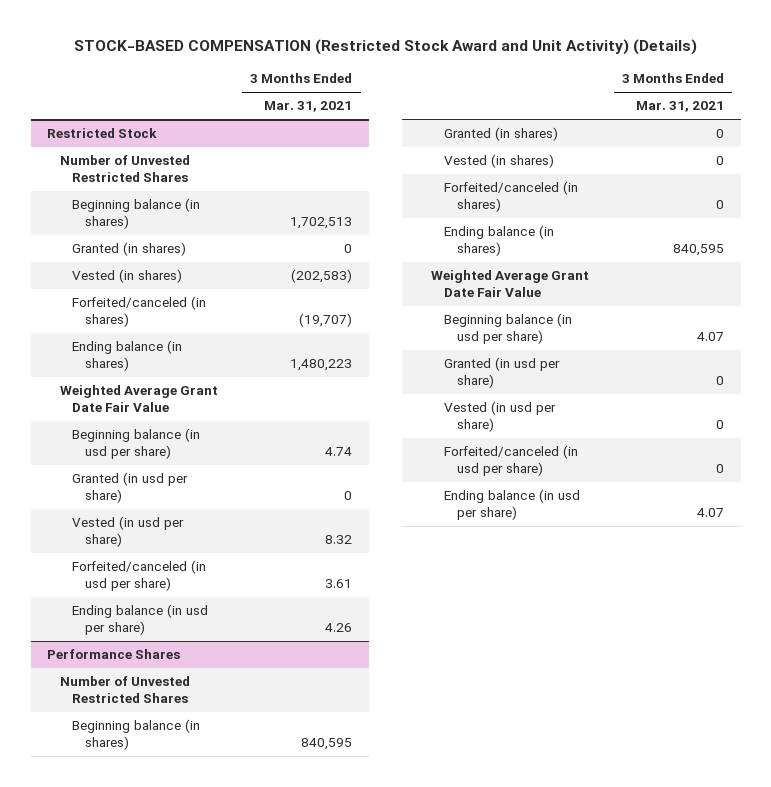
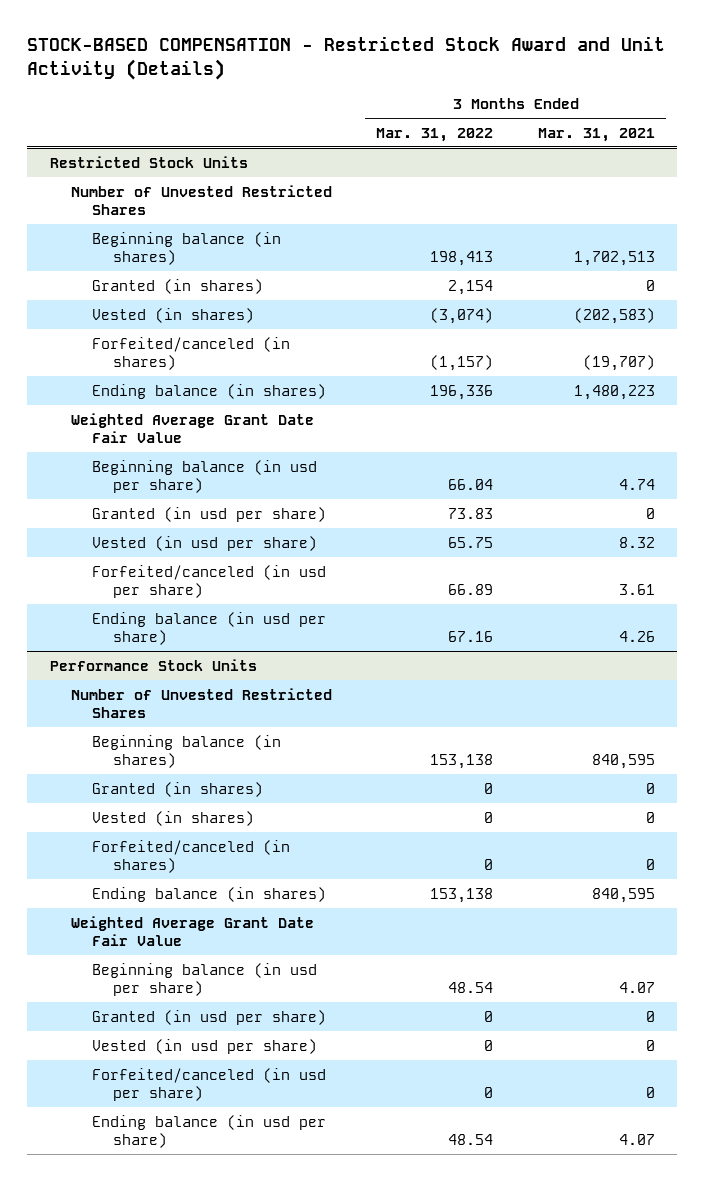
- STOCK-BASED COMPENSATION (Restricted Stock Award and Unit Activity) (Details)
+ STOCK-BASED COMPENSATION - Restricted Stock Award and Unit Activity (Details)
- | 3 Months Ended Mar. 31, 2021
+ | 3 Months Ended Mar. 31, 2022 | 3 Months Ended Mar. 31, 2021
- Restricted Stock
+ Restricted Stock Units
- Performance Shares
+ Performance Stock Units

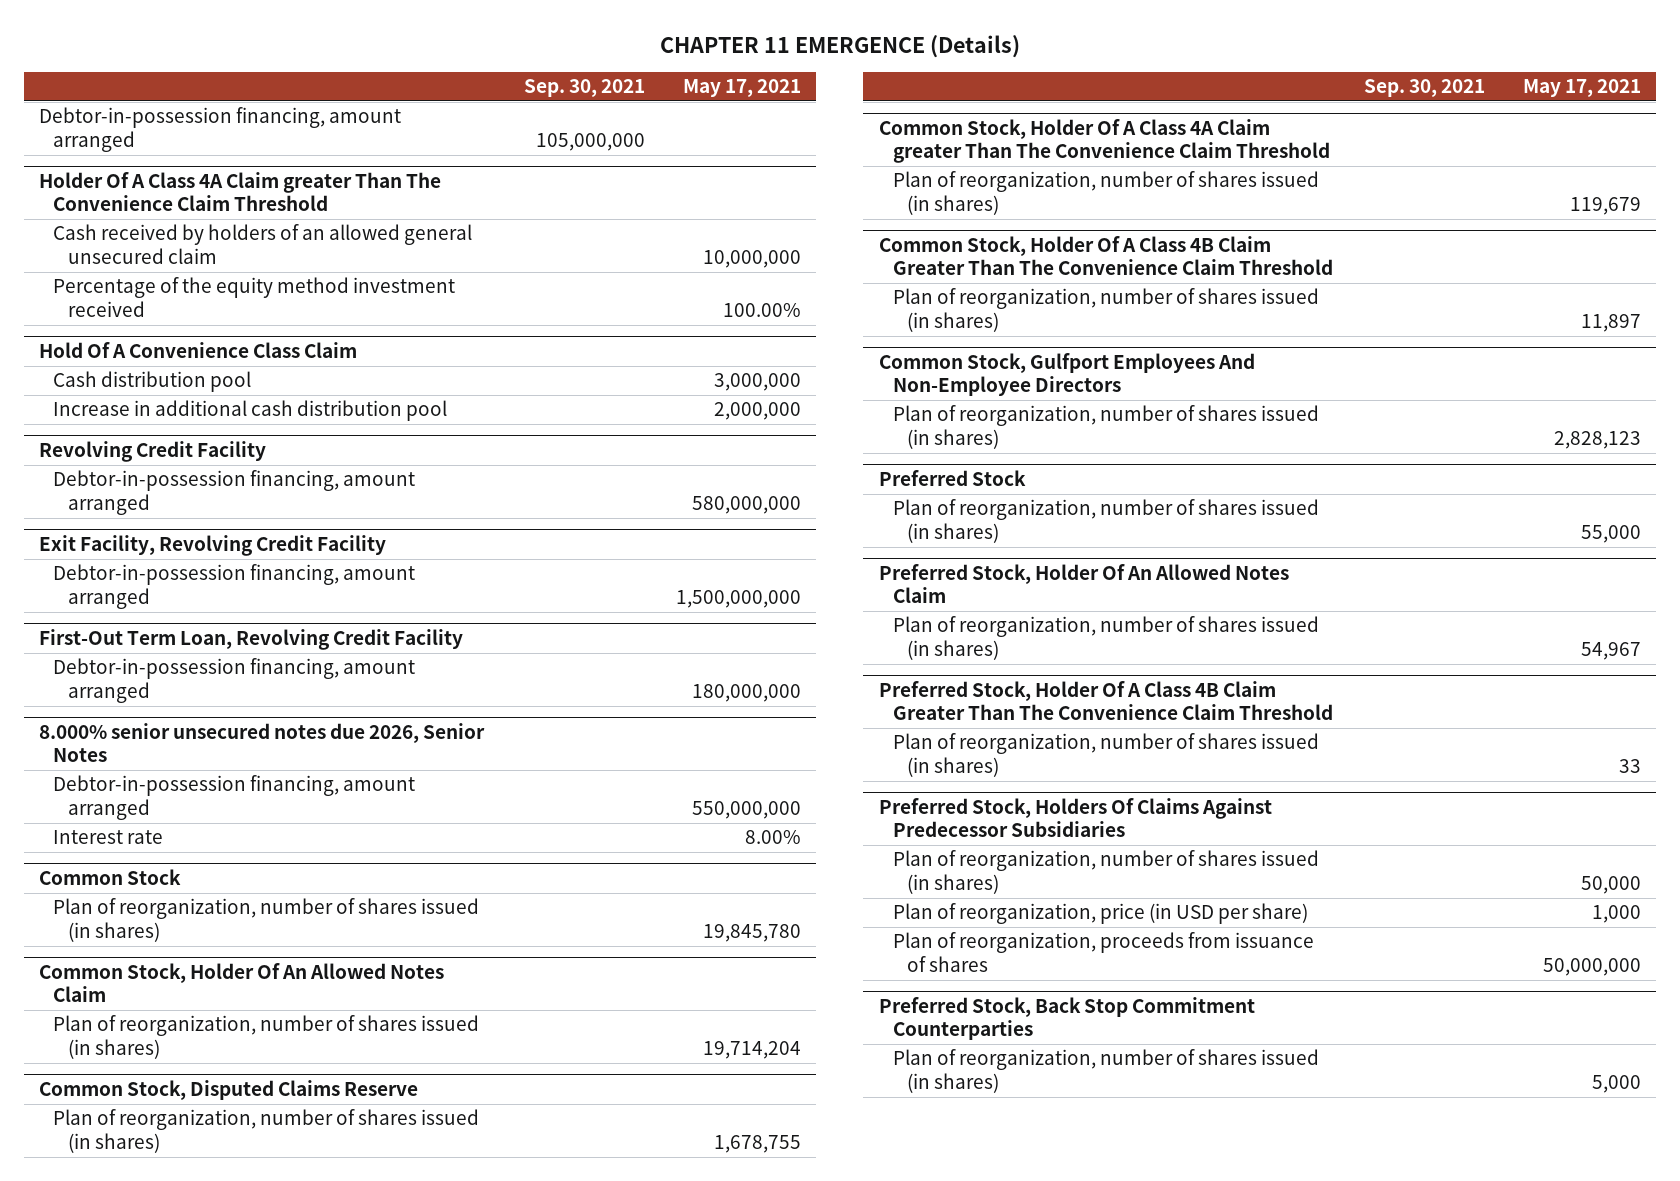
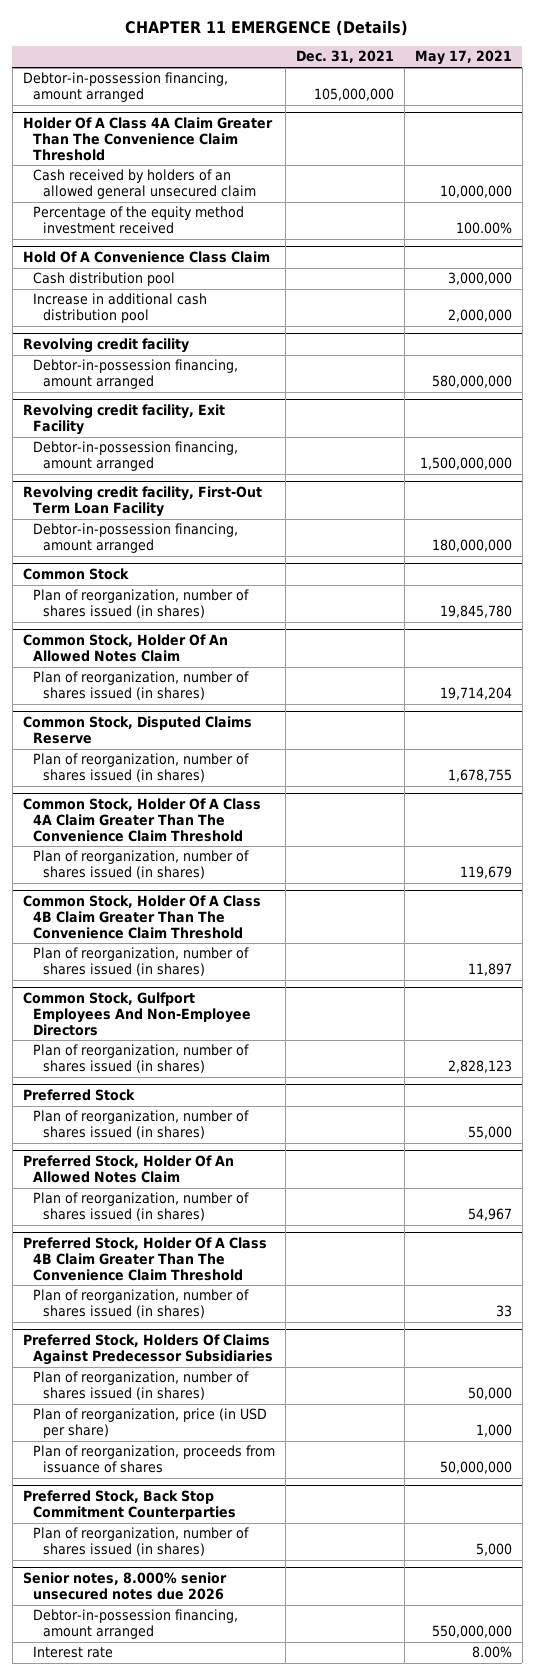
- | Sep. 30, 2021 | May 17, 2021
+ | Dec. 31, 2021 | May 17, 2021
- Holder Of A Class 4A Claim greater Than The Convenience Claim Threshold
+ Holder Of A Class 4A Claim Greater Than The Convenience Claim Threshold
- Revolving Credit Facility
+ Revolving credit facility
- Exit Facility, Revolving Credit Facility
+ Revolving credit facility, Exit Facility
- First-Out Term Loan, Revolving Credit Facility
+ Revolving credit facility, First-Out Term Loan Facility
- 8.000% senior unsecured notes due 2026, Senior Notes
- Debtor-in-possession financing, amount arranged | | 550,000,000
- Interest rate | | 8.00%
- Common Stock, Holder Of A Class 4A Claim greater Than The Convenience Claim Threshold
+ Common Stock, Holder Of A Class 4A Claim Greater Than The Convenience Claim Threshold
+ Senior notes, 8.000% senior unsecured notes due 2026
+ Debtor-in-possession financing, amount arranged | | 550,000,000
+ Interest rate | | 8.00%

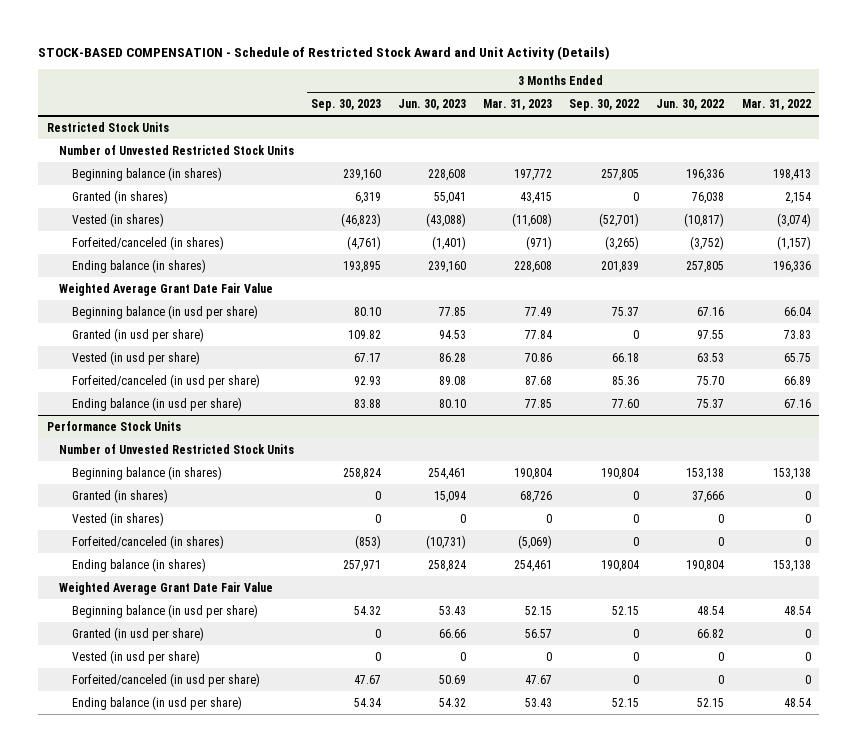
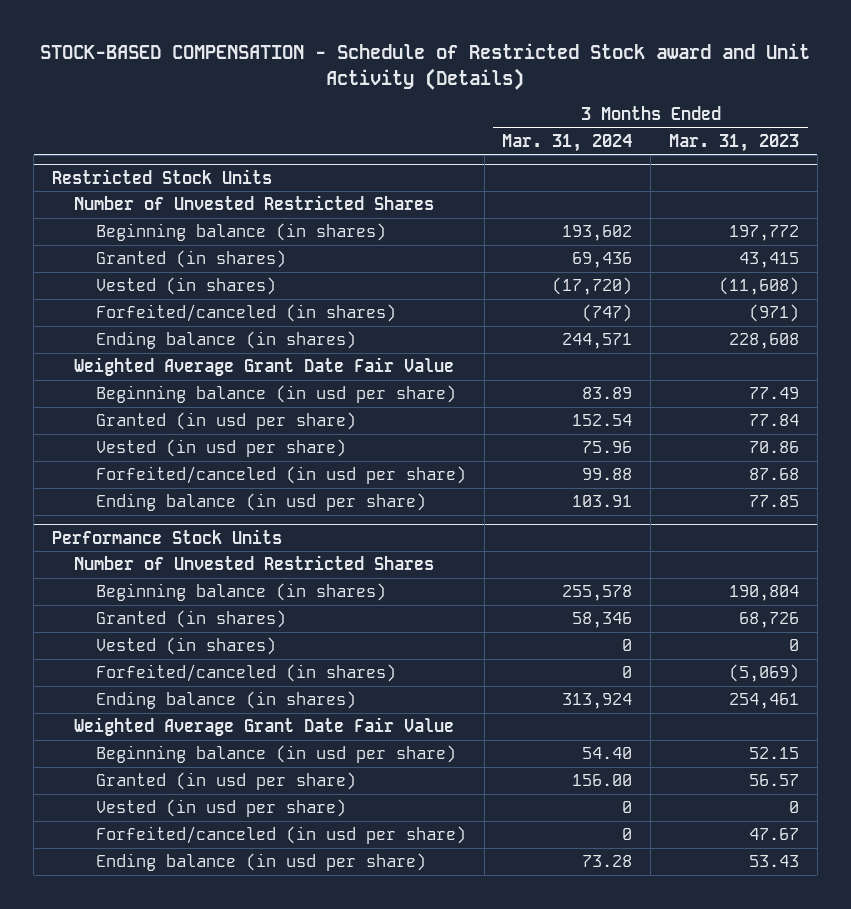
- STOCK-BASED COMPENSATION - Schedule of Restricted Stock Award and Unit Activity (Details)
+ STOCK-BASED COMPENSATION - Schedule of Restricted Stock award and Unit Activity (Details)
- | 3 Months Ended Sep. 30, 2023 | 3 Months Ended Jun. 30, 2023 | 3 Months Ended Mar. 31, 2023 | 3 Months Ended Sep. 30, 2022 | 3 Months Ended Jun. 30, 2022 | 3 Months Ended Mar. 31, 2022
+ | 3 Months Ended Mar. 31, 2024 | 3 Months Ended Mar. 31, 2023
@ Restricted Stock Units
- Number of Unvested Restricted Stock Units
+ Number of Unvested Restricted Shares
@ Performance Stock Units
- Number of Unvested Restricted Stock Units
+ Number of Unvested Restricted Shares

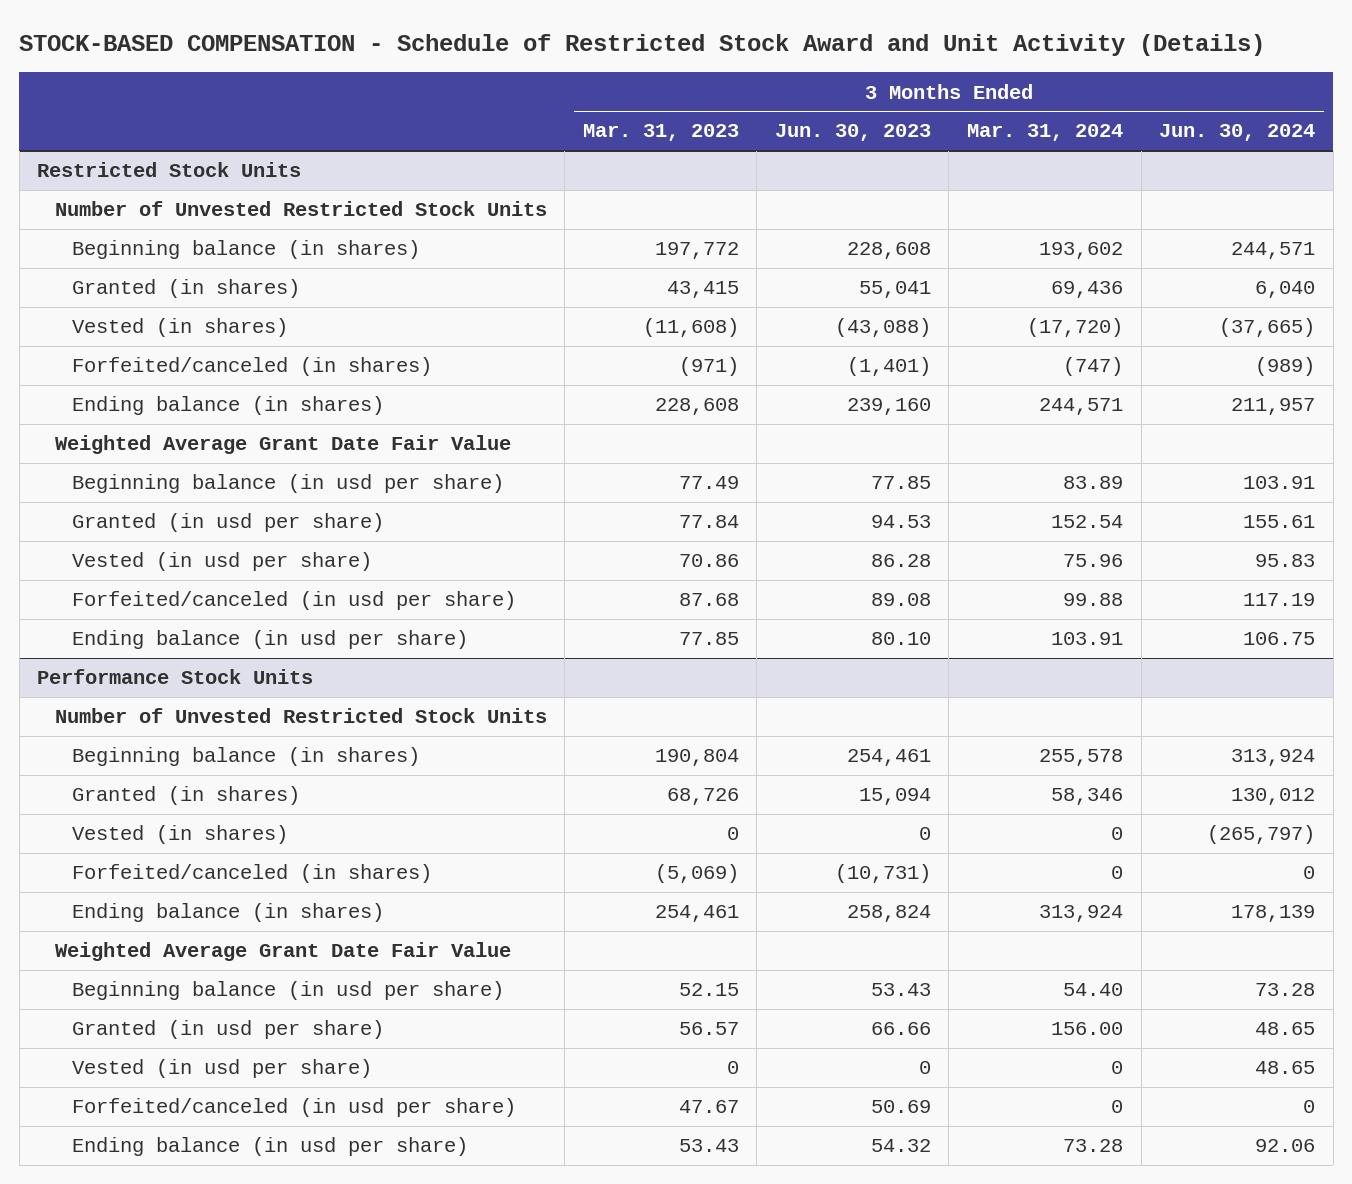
- STOCK-BASED COMPENSATION - Schedule of Restricted Stock award and Unit Activity (Details)
+ STOCK-BASED COMPENSATION - Schedule of Restricted Stock Award and Unit Activity (Details)
- | 3 Months Ended Mar. 31, 2024 | 3 Months Ended Mar. 31, 2023
+ | 3 Months Ended Mar. 31, 2023 | 3 Months Ended Jun. 30, 2023 | 3 Months Ended Mar. 31, 2024 | 3 Months Ended Jun. 30, 2024
@ Restricted Stock Units
- Number of Unvested Restricted Shares
+ Number of Unvested Restricted Stock Units
@ Performance Stock Units
- Number of Unvested Restricted Shares
+ Number of Unvested Restricted Stock Units

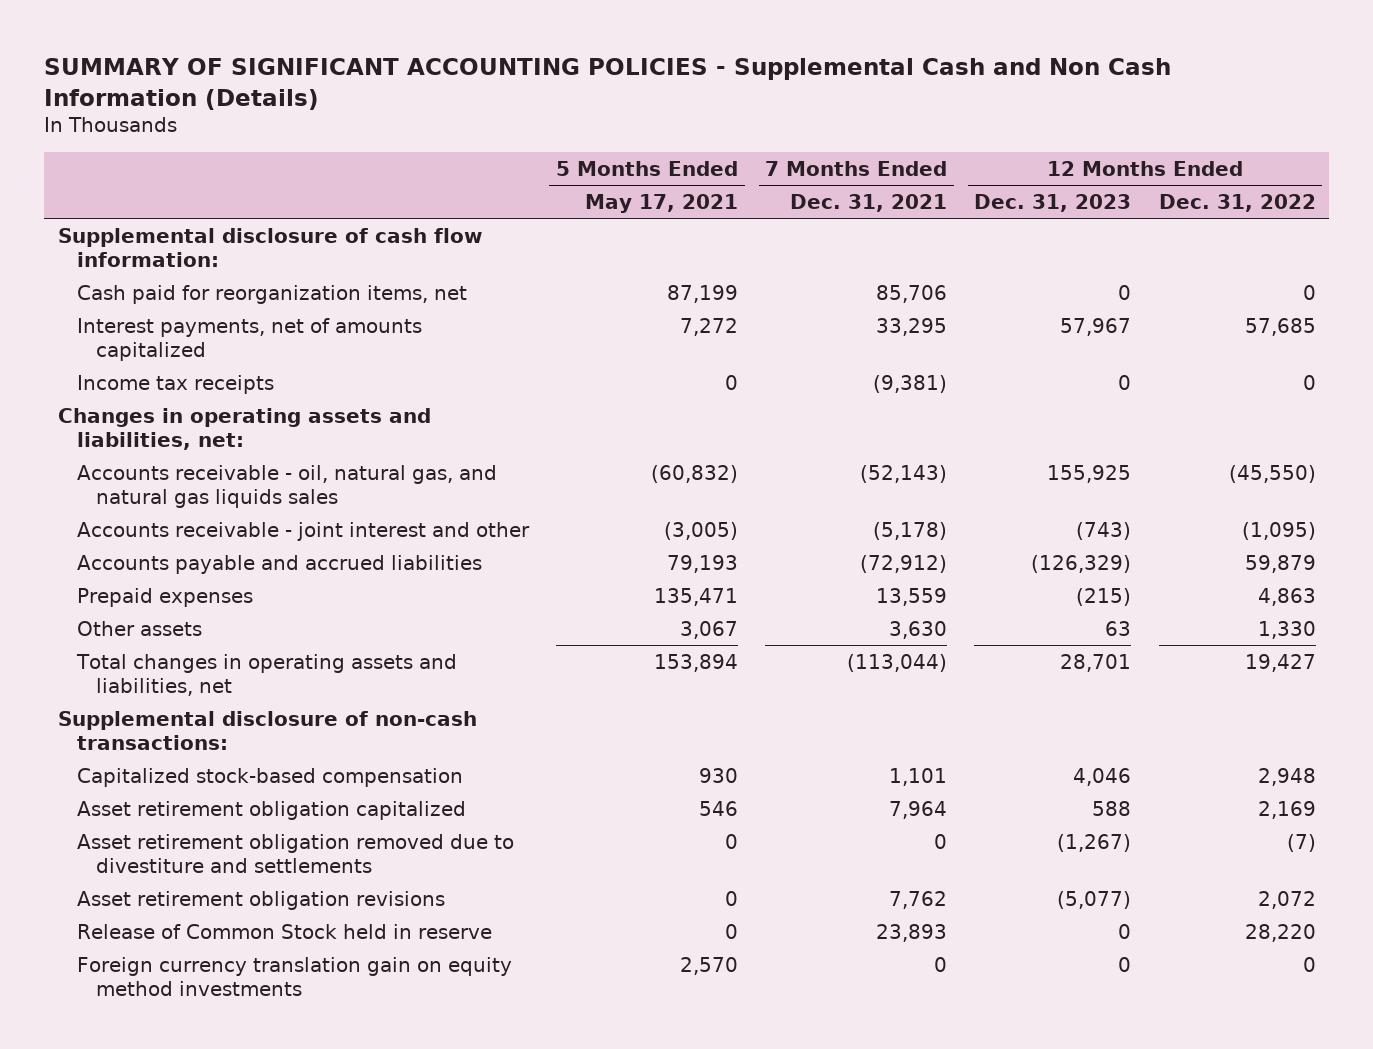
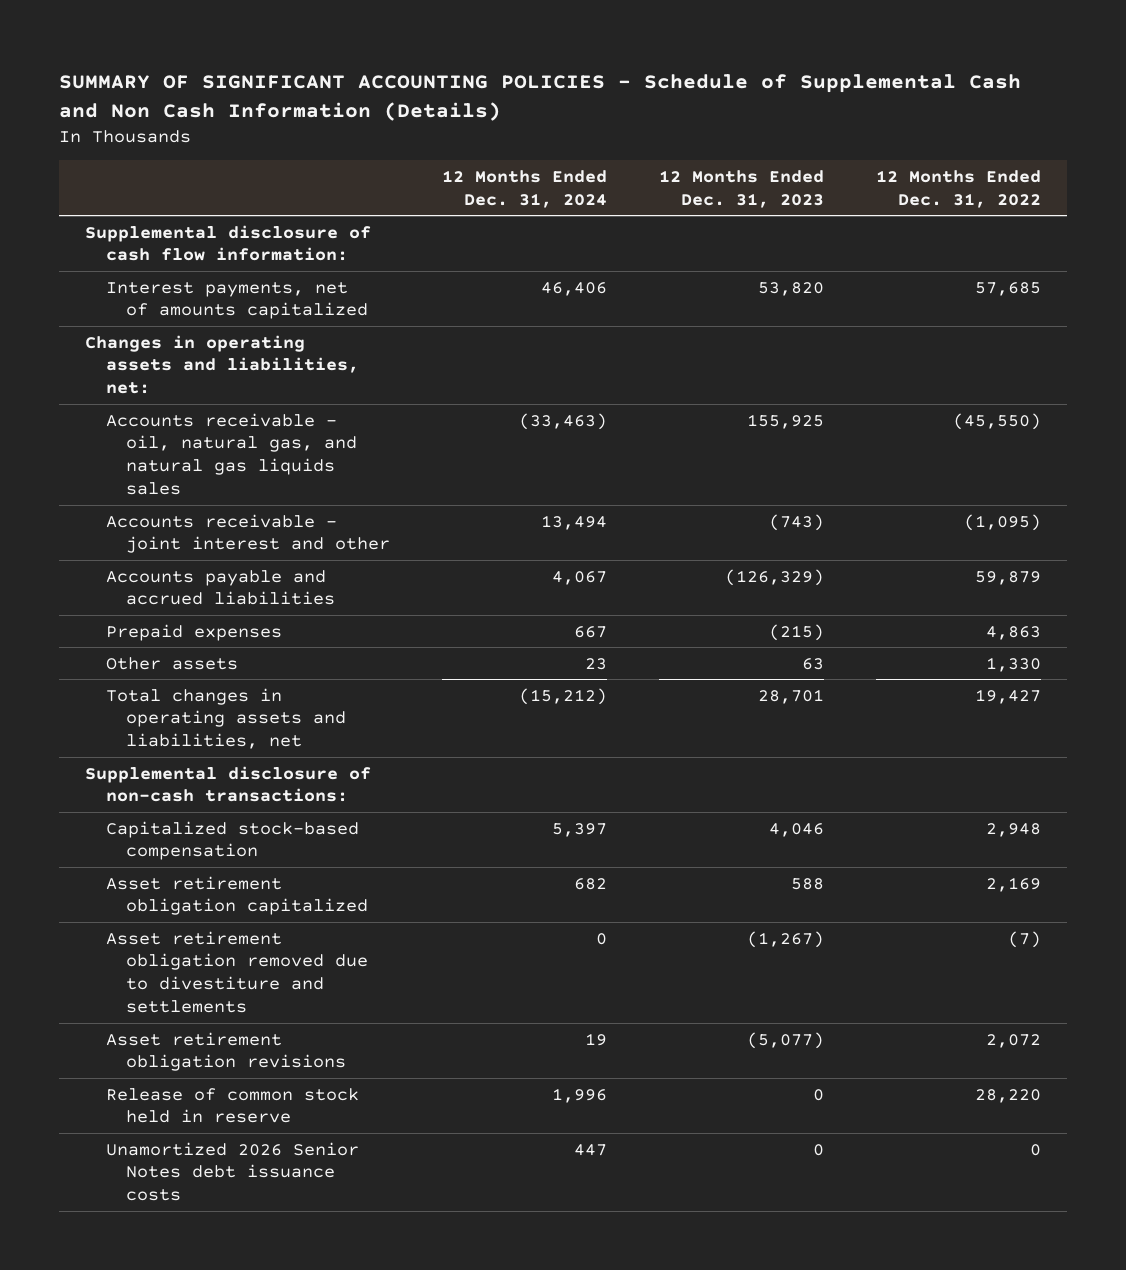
- SUMMARY OF SIGNIFICANT ACCOUNTING POLICIES - Supplemental Cash and Non Cash Information (Details)
+ SUMMARY OF SIGNIFICANT ACCOUNTING POLICIES - Schedule of Supplemental Cash and Non Cash Information (Details)
- | 5 Months Ended May 17, 2021 | 7 Months Ended Dec. 31, 2021 | 12 Months Ended Dec. 31, 2023 | 12 Months Ended Dec. 31, 2022
+ | 12 Months Ended Dec. 31, 2024 | 12 Months Ended Dec. 31, 2023 | 12 Months Ended Dec. 31, 2022
- Cash paid for reorganization items, net | 87,199 | 85,706 | 0 | 0
- Interest payments, net of amounts capitalized | 7,272 | 33,295 | 57,967 | 57,685
- Income tax receipts | 0 | (9,381) | 0 | 0
+ Interest payments, net of amounts capitalized | 46,406 | 53,820 | 57,685
- Release of Common Stock held in reserve | 0 | 23,893 | 0 | 28,220
- Foreign currency translation gain on equity method investments | 2,570 | 0 | 0 | 0
+ Release of common stock held in reserve | 1,996 | 0 | 28,220
+ Unamortized 2026 Senior Notes debt issuance costs | 447 | 0 | 0

